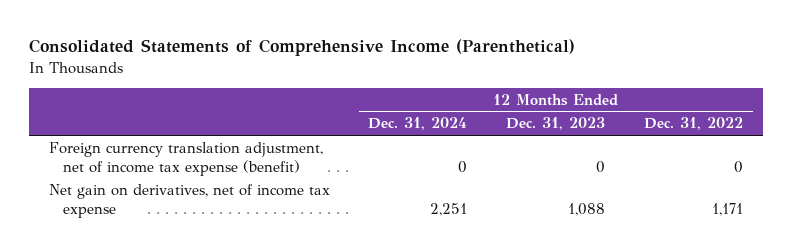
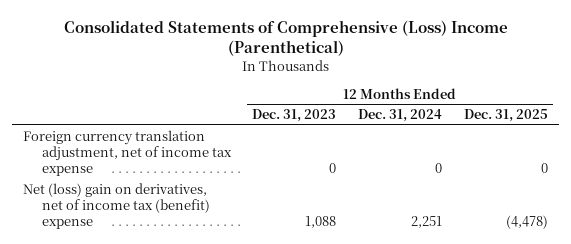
- Consolidated Statements of Comprehensive Income (Parenthetical)
+ Consolidated Statements of Comprehensive (Loss) Income (Parenthetical)
- | 12 Months Ended Dec. 31, 2024 | 12 Months Ended Dec. 31, 2023 | 12 Months Ended Dec. 31, 2022
+ | 12 Months Ended Dec. 31, 2023 | 12 Months Ended Dec. 31, 2024 | 12 Months Ended Dec. 31, 2025
- Foreign currency translation adjustment, net of income tax expense (benefit) | 0 | 0 | 0
- Net gain on derivatives, net of income tax expense | 2,251 | 1,088 | 1,171
+ Foreign currency translation adjustment, net of income tax expense | 0 | 0 | 0
+ Net (loss) gain on derivatives, net of income tax (benefit) expense | 1,088 | 2,251 | (4,478)

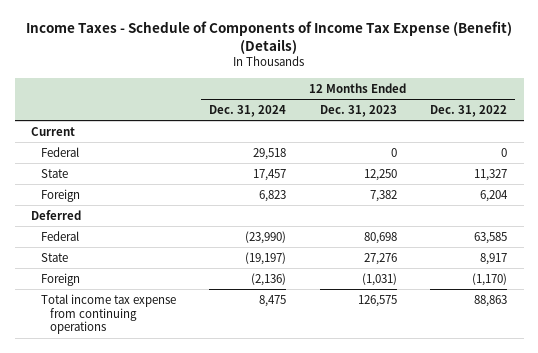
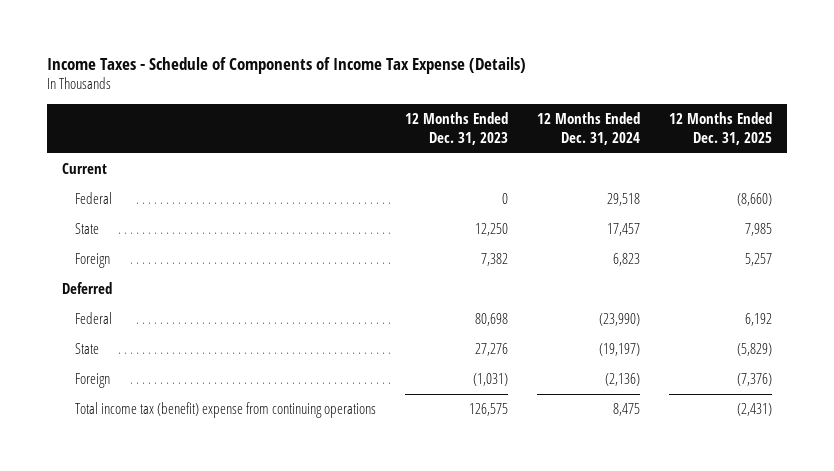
- Income Taxes - Schedule of Components of Income Tax Expense (Benefit) (Details)
+ Income Taxes - Schedule of Components of Income Tax Expense (Details)
- | 12 Months Ended Dec. 31, 2024 | 12 Months Ended Dec. 31, 2023 | 12 Months Ended Dec. 31, 2022
+ | 12 Months Ended Dec. 31, 2023 | 12 Months Ended Dec. 31, 2024 | 12 Months Ended Dec. 31, 2025
- Total income tax expense from continuing operations | 8,475 | 126,575 | 88,863
+ Total income tax (benefit) expense from continuing operations | 126,575 | 8,475 | (2,431)

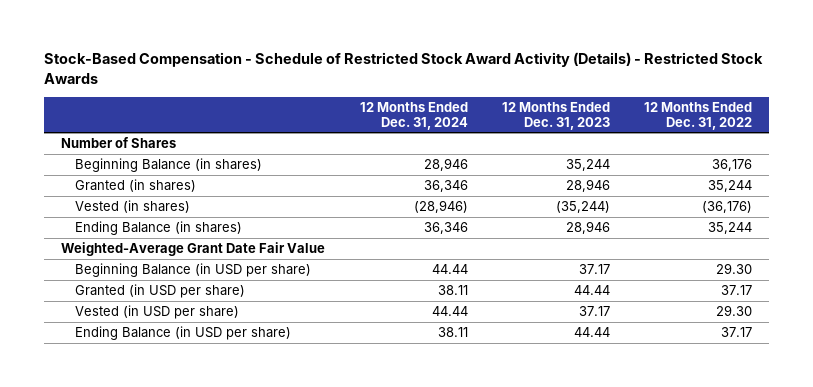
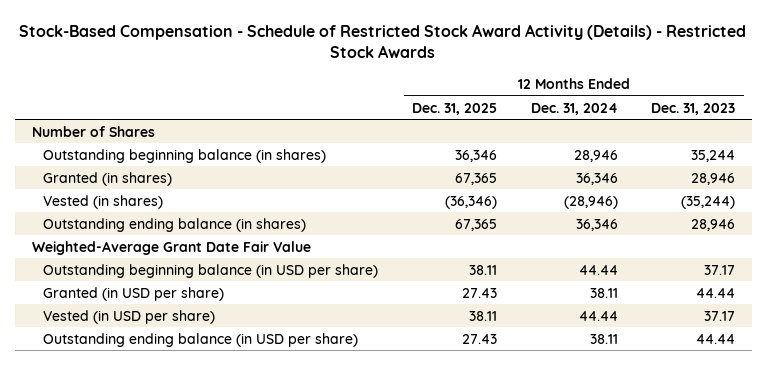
- | 12 Months Ended Dec. 31, 2024 | 12 Months Ended Dec. 31, 2023 | 12 Months Ended Dec. 31, 2022
+ | 12 Months Ended Dec. 31, 2025 | 12 Months Ended Dec. 31, 2024 | 12 Months Ended Dec. 31, 2023
- Beginning Balance (in shares) | 28,946 | 35,244 | 36,176
+ Outstanding beginning balance (in shares) | 36,346 | 28,946 | 35,244
- Ending Balance (in shares) | 36,346 | 28,946 | 35,244
+ Outstanding ending balance (in shares) | 67,365 | 36,346 | 28,946
- Beginning Balance (in USD per share) | 44.44 | 37.17 | 29.30
+ Outstanding beginning balance (in USD per share) | 38.11 | 44.44 | 37.17
- Ending Balance (in USD per share) | 38.11 | 44.44 | 37.17
+ Outstanding ending balance (in USD per share) | 27.43 | 38.11 | 44.44

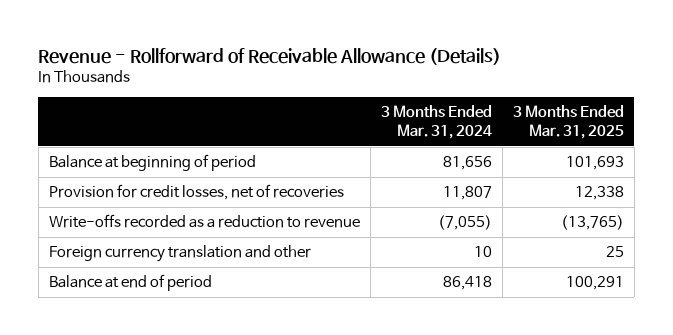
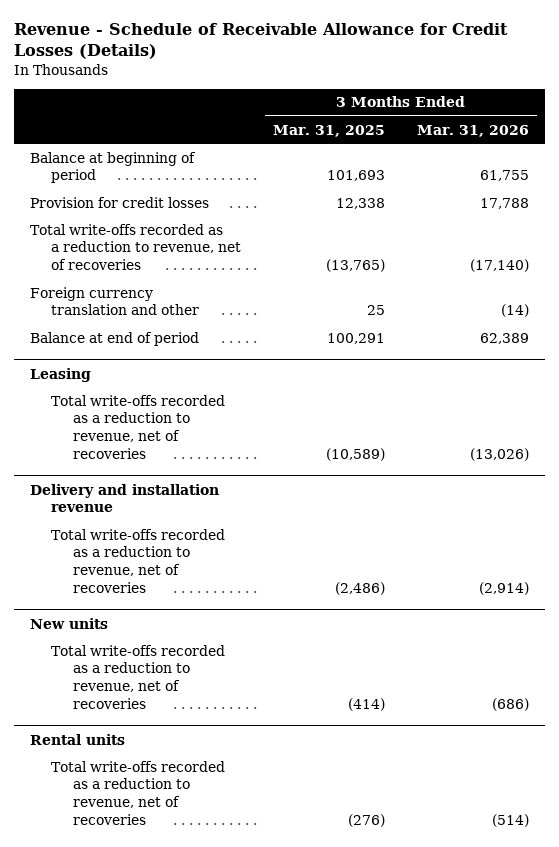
- Revenue - Rollforward of Receivable Allowance (Details)
+ Revenue - Schedule of Receivable Allowance for Credit Losses (Details)
- | 3 Months Ended Mar. 31, 2024 | 3 Months Ended Mar. 31, 2025
+ | 3 Months Ended Mar. 31, 2025 | 3 Months Ended Mar. 31, 2026
- Provision for credit losses, net of recoveries | 11,807 | 12,338
- Write-offs recorded as a reduction to revenue | (7,055) | (13,765)
+ Provision for credit losses | 12,338 | 17,788
+ Total write-offs recorded as a reduction to revenue, net of recoveries | (13,765) | (17,140)
+ Leasing
+ Total write-offs recorded as a reduction to revenue, net of recoveries | (10,589) | (13,026)
+ Delivery and installation revenue
+ Total write-offs recorded as a reduction to revenue, net of recoveries | (2,486) | (2,914)
+ New units
+ Total write-offs recorded as a reduction to revenue, net of recoveries | (414) | (686)
+ Rental units
+ Total write-offs recorded as a reduction to revenue, net of recoveries | (276) | (514)

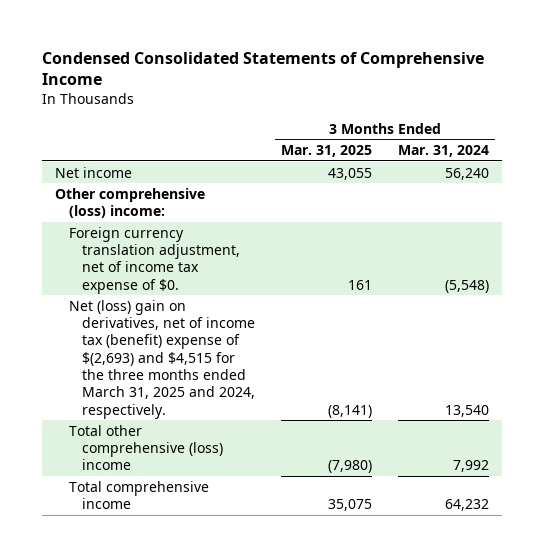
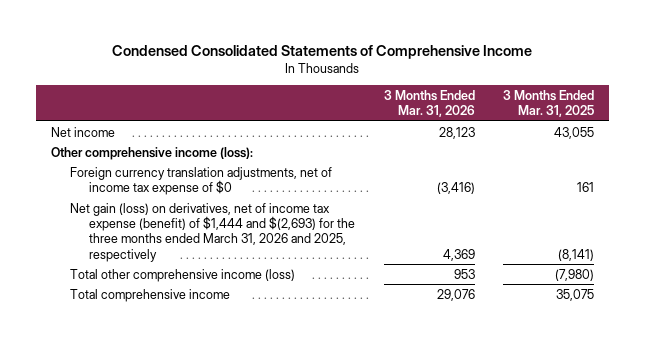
- | 3 Months Ended Mar. 31, 2025 | 3 Months Ended Mar. 31, 2024
+ | 3 Months Ended Mar. 31, 2026 | 3 Months Ended Mar. 31, 2025
- Other comprehensive (loss) income:
- Foreign currency translation adjustment, net of income tax expense of $0. | 161 | (5,548)
- Net (loss) gain on derivatives, net of income tax (benefit) expense of $(2,693) and $4,515 for the three months ended March 31, 2025 and 2024, respectively. | (8,141) | 13,540
- Total other comprehensive (loss) income | (7,980) | 7,992
+ Other comprehensive income (loss):
+ Foreign currency translation adjustments, net of income tax expense of $0 | (3,416) | 161
+ Net gain (loss) on derivatives, net of income tax expense (benefit) of $1,444 and $(2,693) for the three months ended March 31, 2026 and 2025, respectively | 4,369 | (8,141)
+ Total other comprehensive income (loss) | 953 | (7,980)

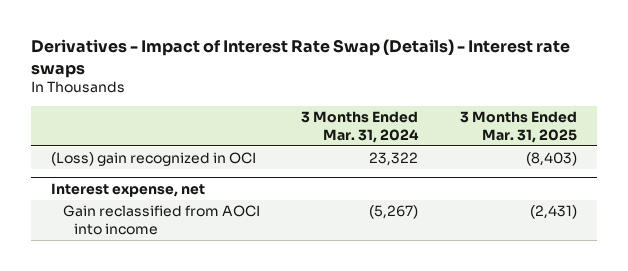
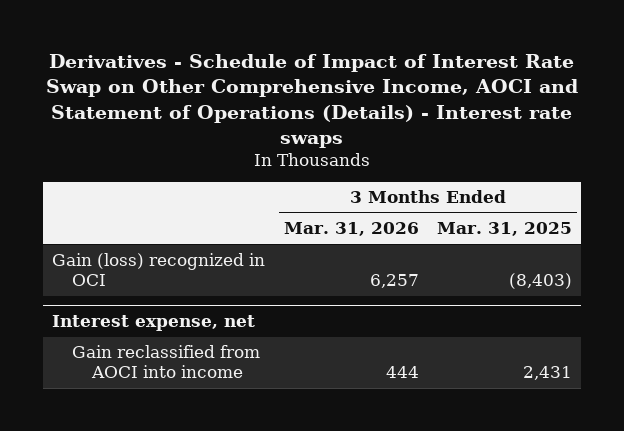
- Derivatives - Impact of Interest Rate Swap (Details) - Interest rate swaps
+ Derivatives - Schedule of Impact of Interest Rate Swap on Other Comprehensive Income, AOCI and Statement of Operations (Details) - Interest rate swaps
- | 3 Months Ended Mar. 31, 2024 | 3 Months Ended Mar. 31, 2025
+ | 3 Months Ended Mar. 31, 2026 | 3 Months Ended Mar. 31, 2025
- (Loss) gain recognized in OCI | 23,322 | (8,403)
+ Gain (loss) recognized in OCI | 6,257 | (8,403)
@ Interest expense, net
- Gain reclassified from AOCI into income | (5,267) | (2,431)
+ Gain reclassified from AOCI into income | 444 | 2,431

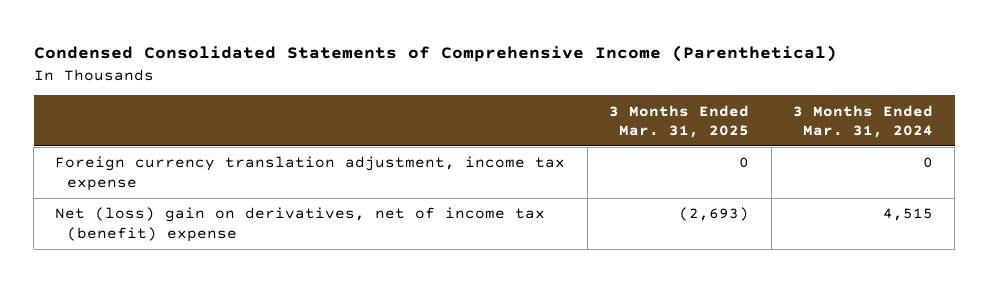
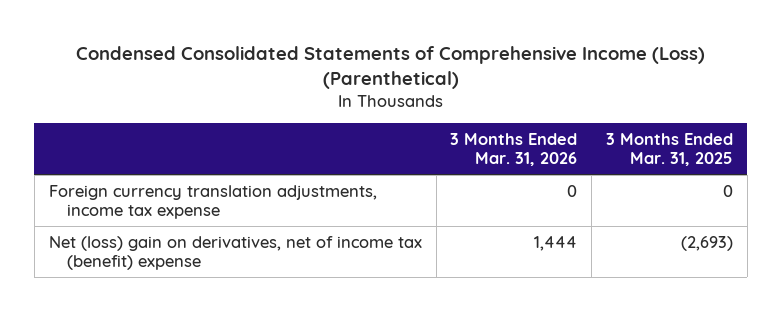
- Condensed Consolidated Statements of Comprehensive Income (Parenthetical)
+ Condensed Consolidated Statements of Comprehensive Income (Loss) (Parenthetical)
- | 3 Months Ended Mar. 31, 2025 | 3 Months Ended Mar. 31, 2024
+ | 3 Months Ended Mar. 31, 2026 | 3 Months Ended Mar. 31, 2025
- Foreign currency translation adjustment, income tax expense | 0 | 0
+ Foreign currency translation adjustments, income tax expense | 0 | 0

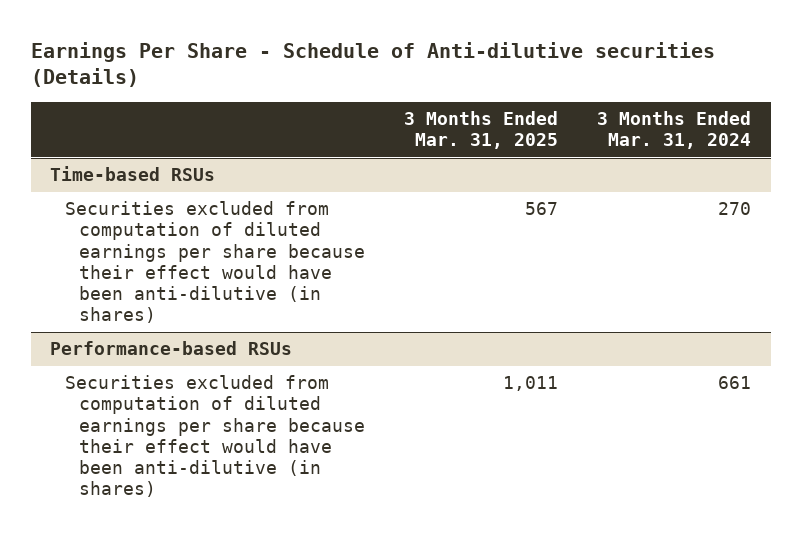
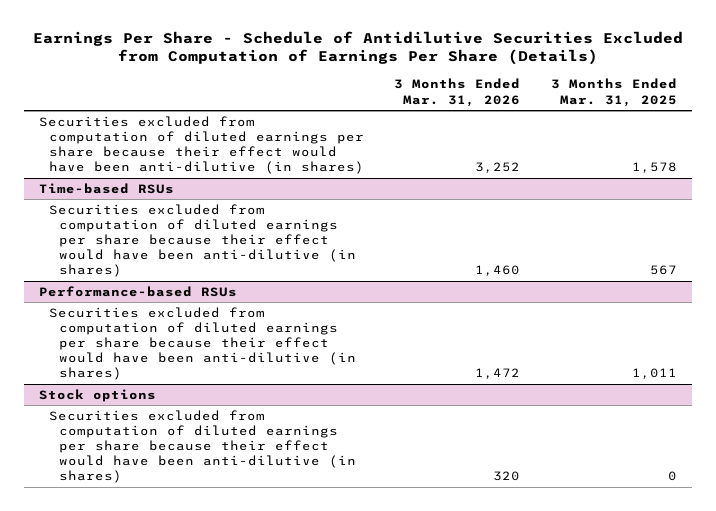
- Earnings Per Share - Schedule of Anti-dilutive securities (Details)
+ Earnings Per Share - Schedule of Antidilutive Securities Excluded from Computation of Earnings Per Share (Details)
- | 3 Months Ended Mar. 31, 2025 | 3 Months Ended Mar. 31, 2024
+ | 3 Months Ended Mar. 31, 2026 | 3 Months Ended Mar. 31, 2025
+ Securities excluded from computation of diluted earnings per share because their effect would have been anti-dilutive (in shares) | 3,252 | 1,578
+ Stock options
+ Securities excluded from computation of diluted earnings per share because their effect would have been anti-dilutive (in shares) | 320 | 0

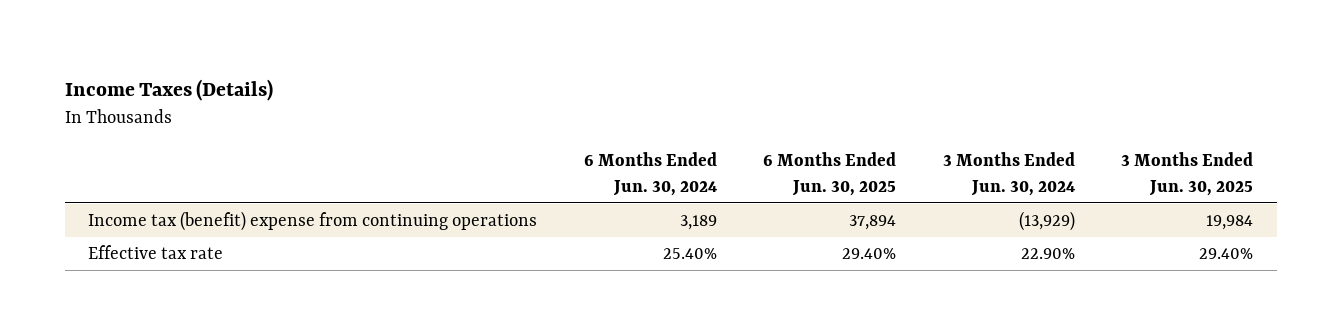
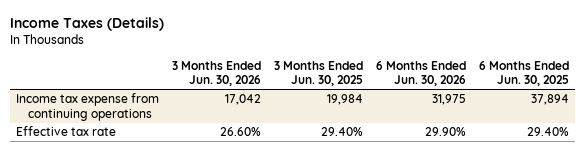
- | 6 Months Ended Jun. 30, 2024 | 6 Months Ended Jun. 30, 2025 | 3 Months Ended Jun. 30, 2024 | 3 Months Ended Jun. 30, 2025
+ | 3 Months Ended Jun. 30, 2026 | 3 Months Ended Jun. 30, 2025 | 6 Months Ended Jun. 30, 2026 | 6 Months Ended Jun. 30, 2025
- Income tax (benefit) expense from continuing operations | 3,189 | 37,894 | (13,929) | 19,984
+ Income tax expense from continuing operations | 17,042 | 19,984 | 31,975 | 37,894

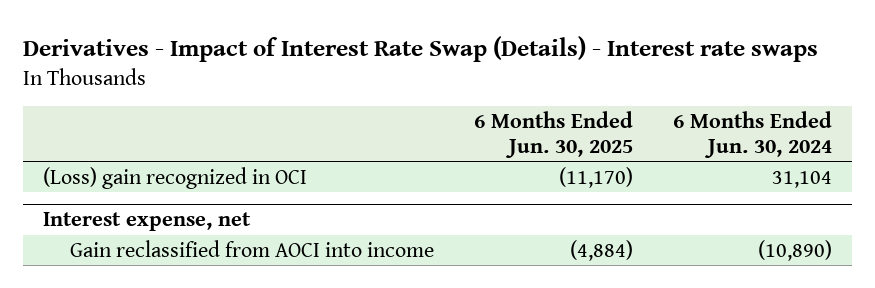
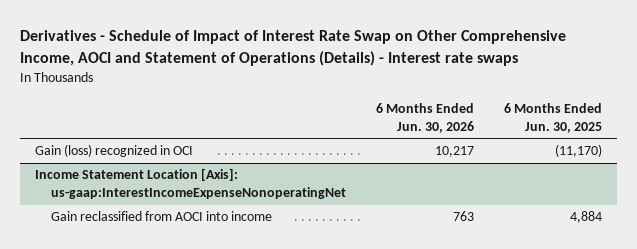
- Derivatives - Impact of Interest Rate Swap (Details) - Interest rate swaps
+ Derivatives - Schedule of Impact of Interest Rate Swap on Other Comprehensive Income, AOCI and Statement of Operations (Details) - Interest rate swaps
- | 6 Months Ended Jun. 30, 2025 | 6 Months Ended Jun. 30, 2024
+ | 6 Months Ended Jun. 30, 2026 | 6 Months Ended Jun. 30, 2025
- (Loss) gain recognized in OCI | (11,170) | 31,104
- Interest expense, net
- Gain reclassified from AOCI into income | (4,884) | (10,890)
+ Gain (loss) recognized in OCI | 10,217 | (11,170)
+ Income Statement Location [Axis]: us-gaap:InterestIncomeExpenseNonoperatingNet
+ Gain reclassified from AOCI into income | 763 | 4,884

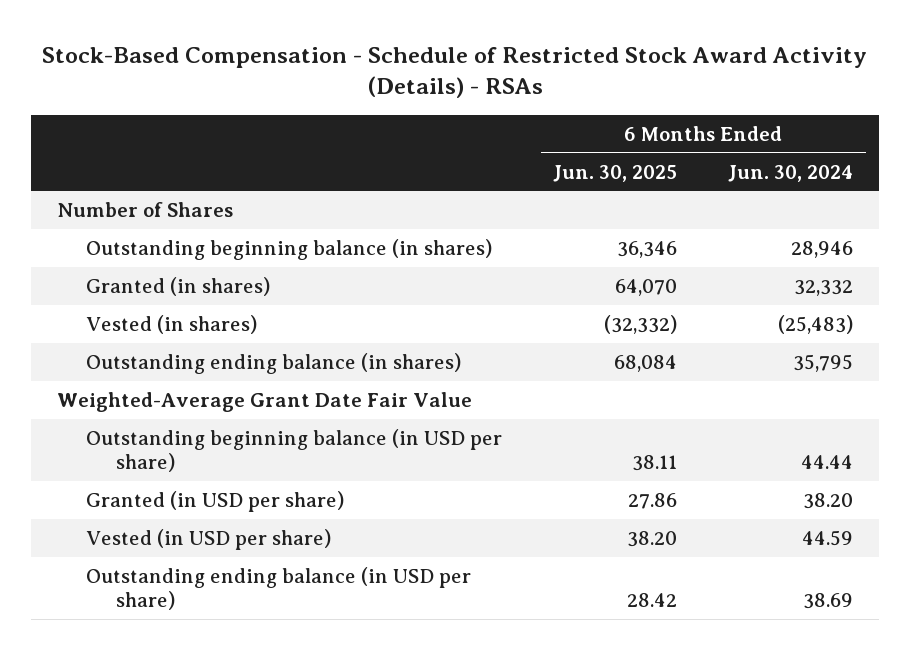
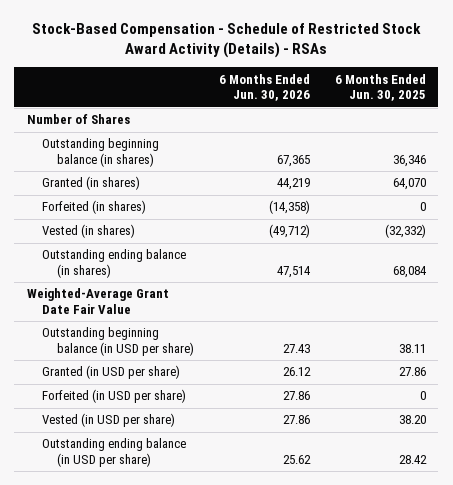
- | 6 Months Ended Jun. 30, 2025 | 6 Months Ended Jun. 30, 2024
+ | 6 Months Ended Jun. 30, 2026 | 6 Months Ended Jun. 30, 2025
+ Forfeited (in shares) | (14,358) | 0
+ Forfeited (in USD per share) | 27.86 | 0

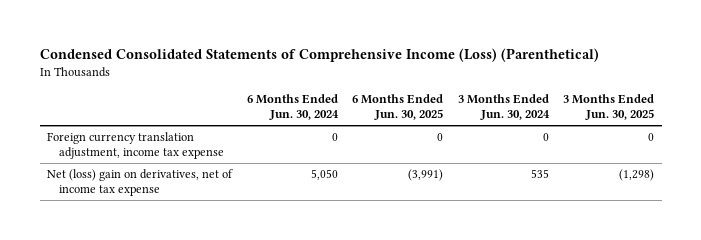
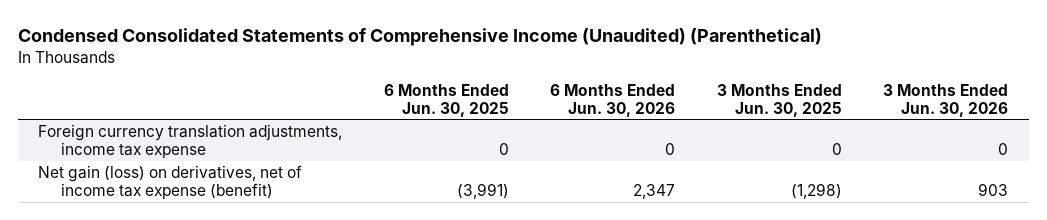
- Condensed Consolidated Statements of Comprehensive Income (Loss) (Parenthetical)
+ Condensed Consolidated Statements of Comprehensive Income (Unaudited) (Parenthetical)
- | 6 Months Ended Jun. 30, 2024 | 6 Months Ended Jun. 30, 2025 | 3 Months Ended Jun. 30, 2024 | 3 Months Ended Jun. 30, 2025
+ | 6 Months Ended Jun. 30, 2025 | 6 Months Ended Jun. 30, 2026 | 3 Months Ended Jun. 30, 2025 | 3 Months Ended Jun. 30, 2026
- Foreign currency translation adjustment, income tax expense | 0 | 0 | 0 | 0
- Net (loss) gain on derivatives, net of income tax expense | 5,050 | (3,991) | 535 | (1,298)
+ Foreign currency translation adjustments, income tax expense | 0 | 0 | 0 | 0
+ Net gain (loss) on derivatives, net of income tax expense (benefit) | (3,991) | 2,347 | (1,298) | 903

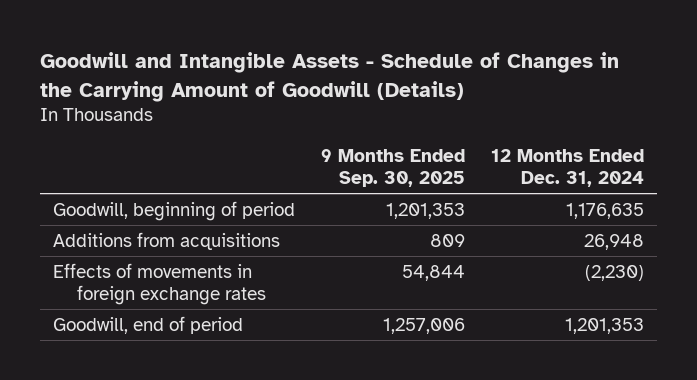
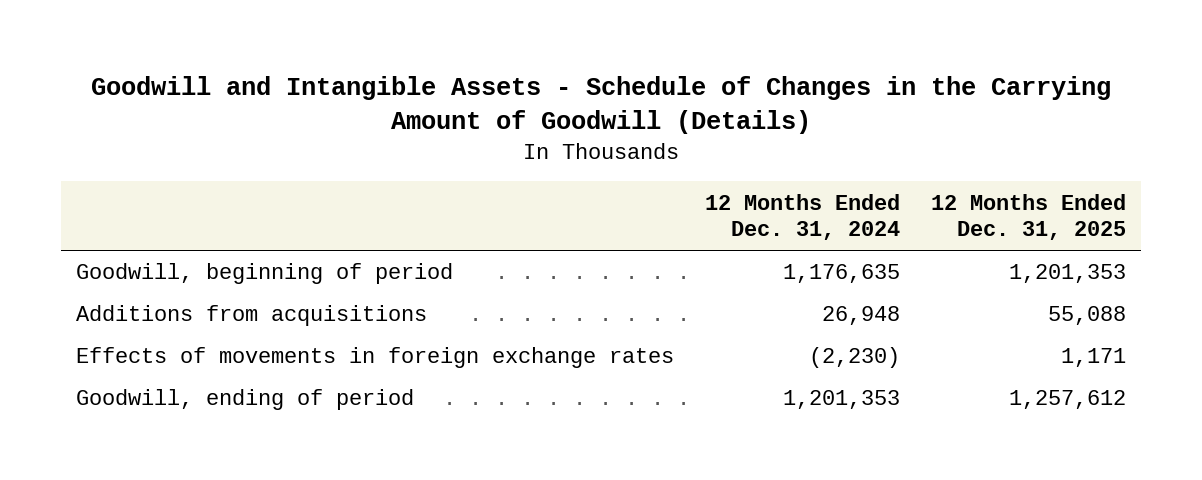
- | 9 Months Ended Sep. 30, 2025 | 12 Months Ended Dec. 31, 2024
+ | 12 Months Ended Dec. 31, 2024 | 12 Months Ended Dec. 31, 2025
- Goodwill, end of period | 1,257,006 | 1,201,353
+ Goodwill, ending of period | 1,201,353 | 1,257,612

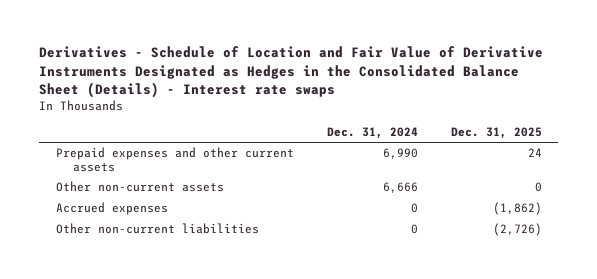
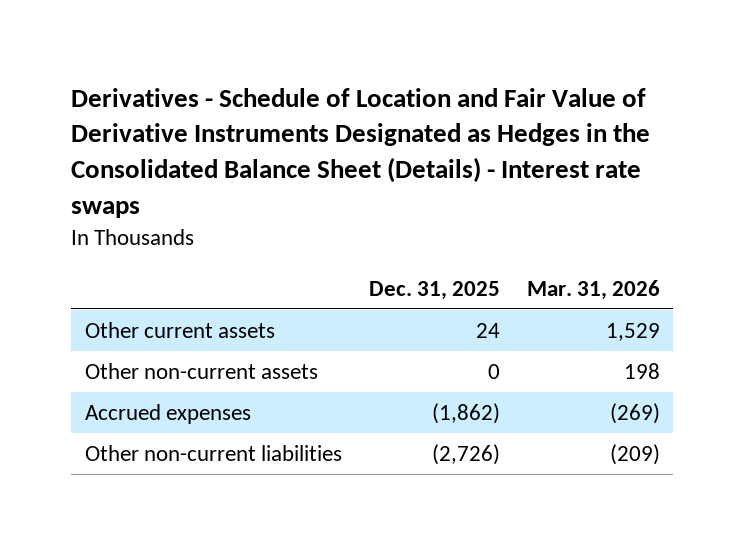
- | Dec. 31, 2024 | Dec. 31, 2025
+ | Dec. 31, 2025 | Mar. 31, 2026
- Prepaid expenses and other current assets | 6,990 | 24
+ Other current assets | 24 | 1,529

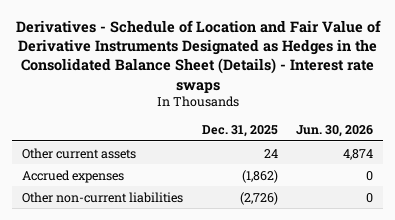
- | Dec. 31, 2025 | Mar. 31, 2026
+ | Dec. 31, 2025 | Jun. 30, 2026
- Other non-current assets | 0 | 198

